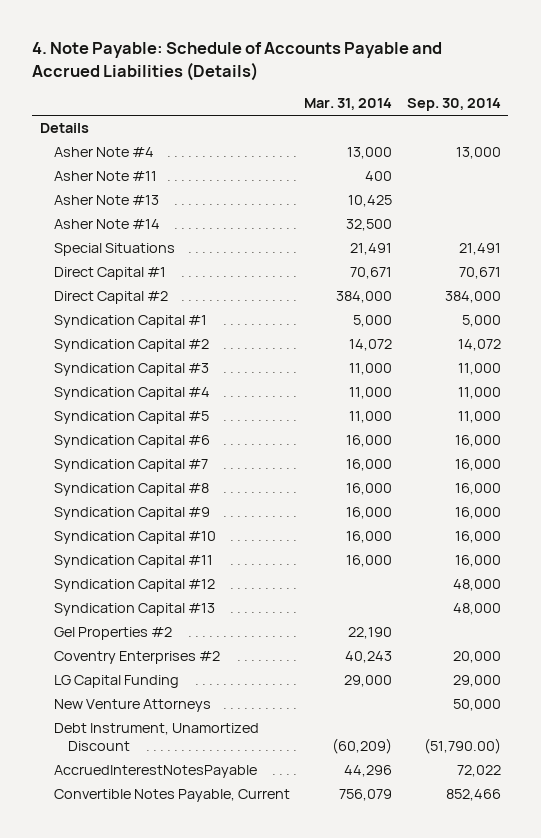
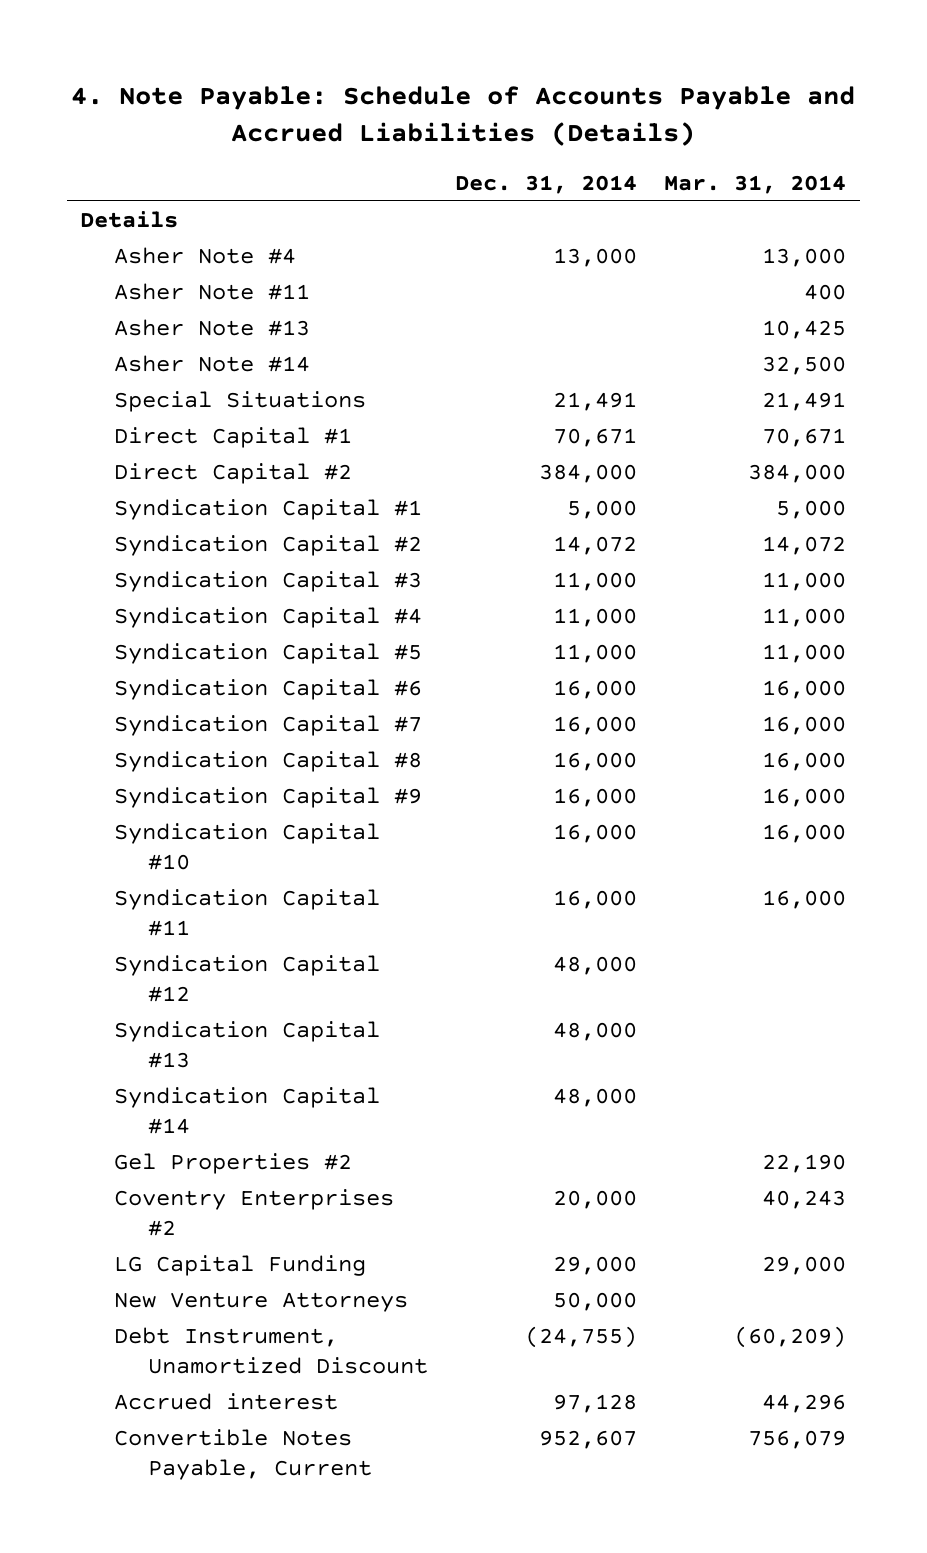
- | Mar. 31, 2014 | Sep. 30, 2014
+ | Dec. 31, 2014 | Mar. 31, 2014
+ Syndication Capital #14 | 48,000 |
- AccruedInterestNotesPayable | 44,296 | 72,022
+ Accrued interest | 97,128 | 44,296

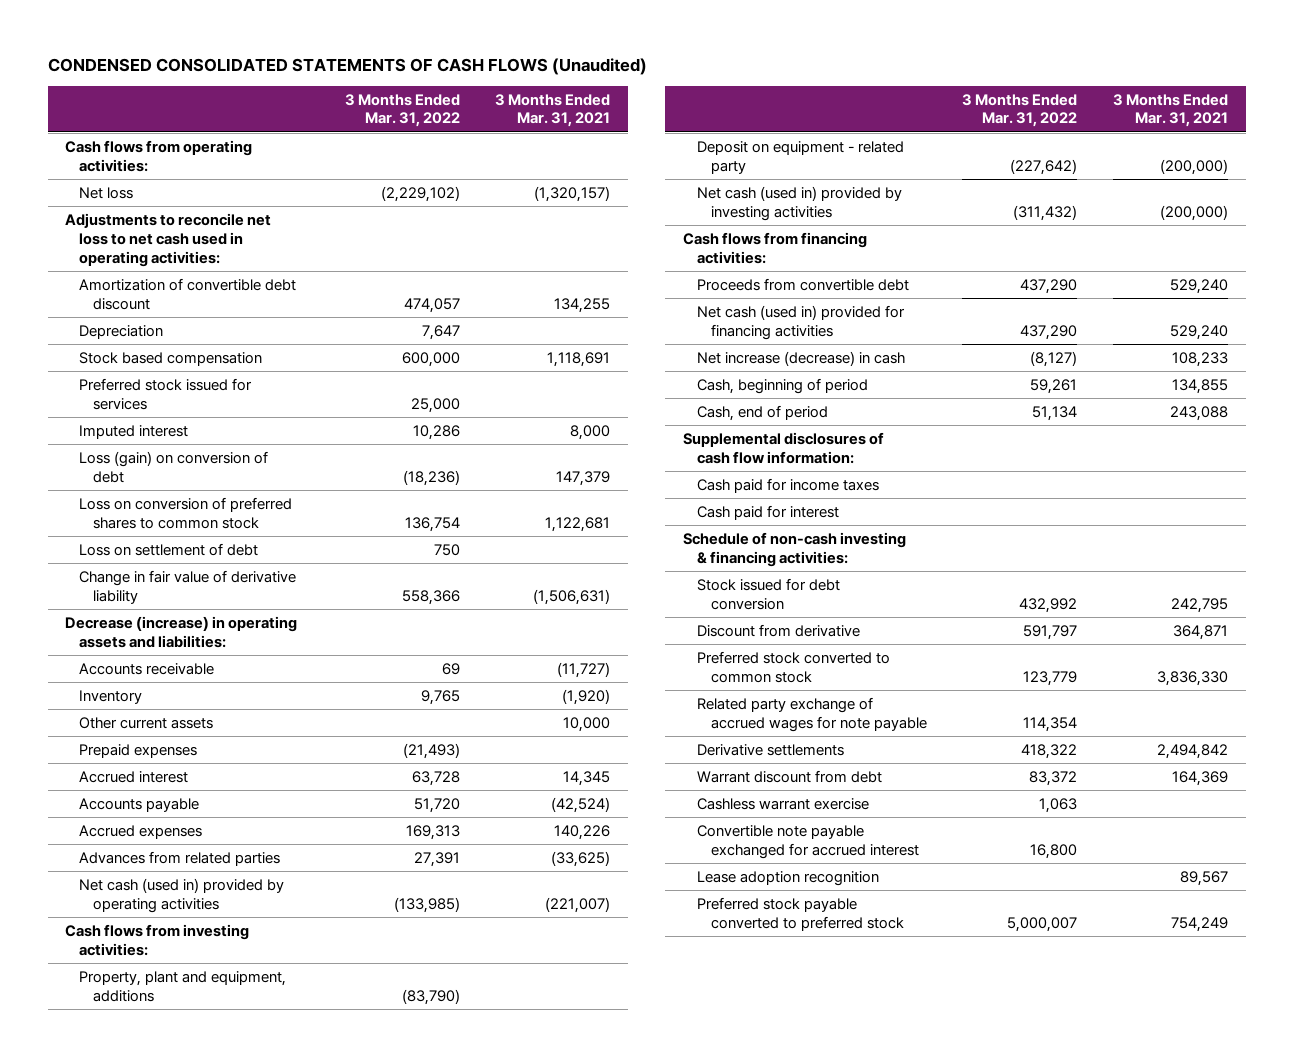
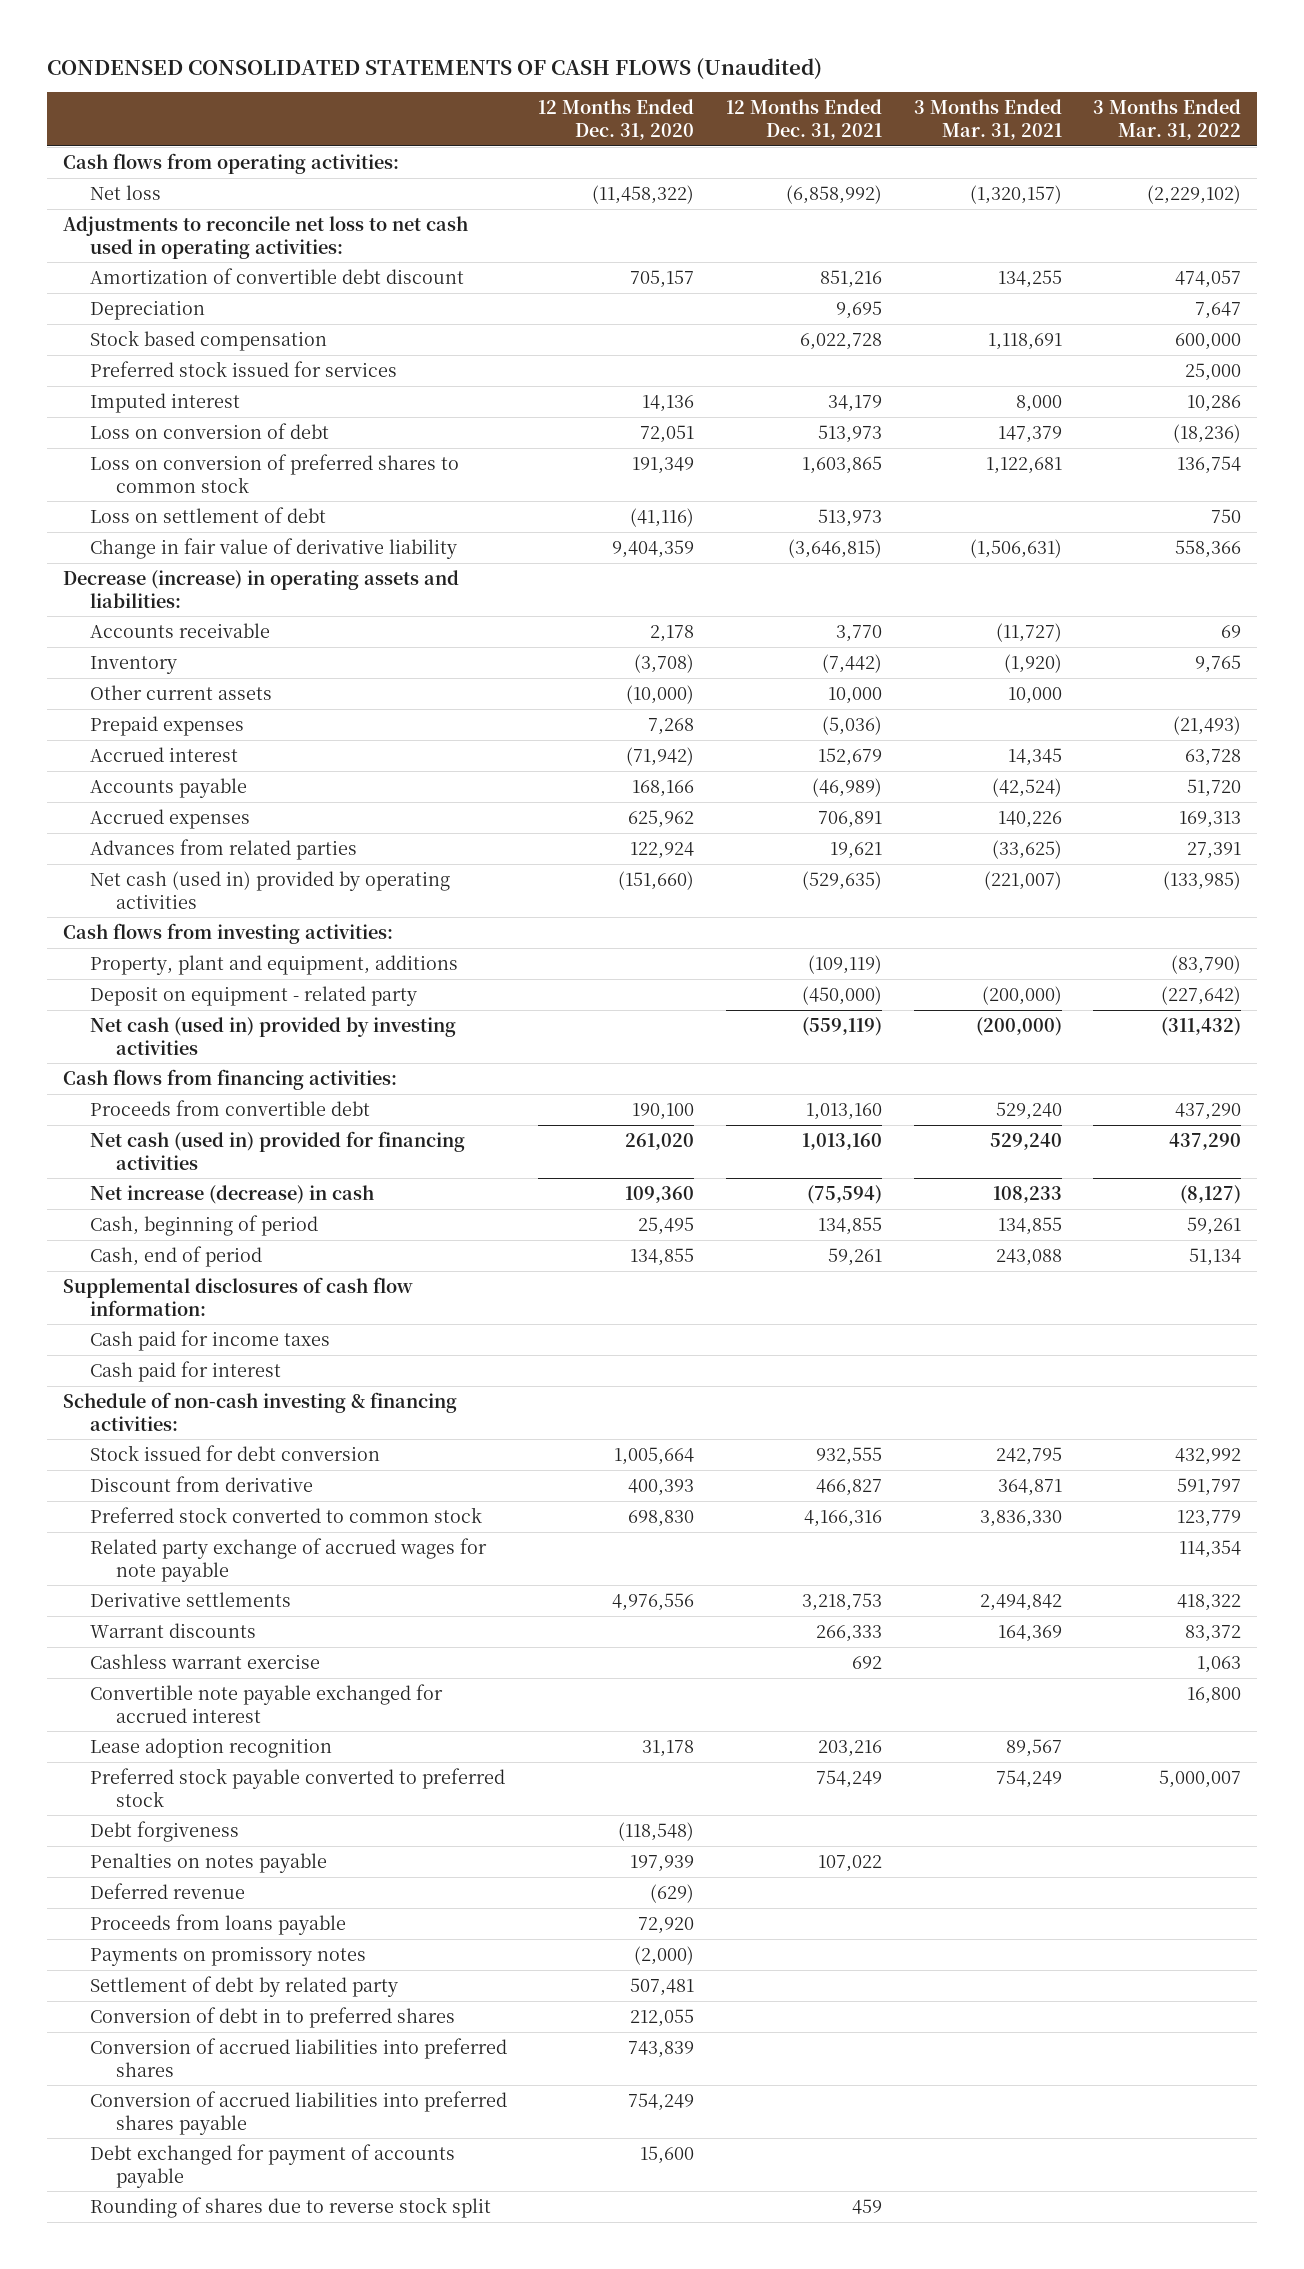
- | 3 Months Ended Mar. 31, 2022 | 3 Months Ended Mar. 31, 2021
+ | 12 Months Ended Dec. 31, 2020 | 12 Months Ended Dec. 31, 2021 | 3 Months Ended Mar. 31, 2021 | 3 Months Ended Mar. 31, 2022
- Loss (gain) on conversion of debt | (18,236) | 147,379
+ Loss on conversion of debt | 72,051 | 513,973 | 147,379 | (18,236)
- Warrant discount from debt | 83,372 | 164,369
+ Warrant discounts | | 266,333 | 164,369 | 83,372
+ Debt forgiveness | (118,548) | | |
+ Penalties on notes payable | 197,939 | 107,022 | |
+ Deferred revenue | (629) | | |
+ Proceeds from loans payable | 72,920 | | |
+ Payments on promissory notes | (2,000) | | |
+ Settlement of debt by related party | 507,481 | | |
+ Conversion of debt in to preferred shares | 212,055 | | |
+ Conversion of accrued liabilities into preferred shares | 743,839 | | |
+ Conversion of accrued liabilities into preferred shares payable | 754,249 | | |
+ Debt exchanged for payment of accounts payable | 15,600 | | |
+ Rounding of shares due to reverse stock split | | 459 | |

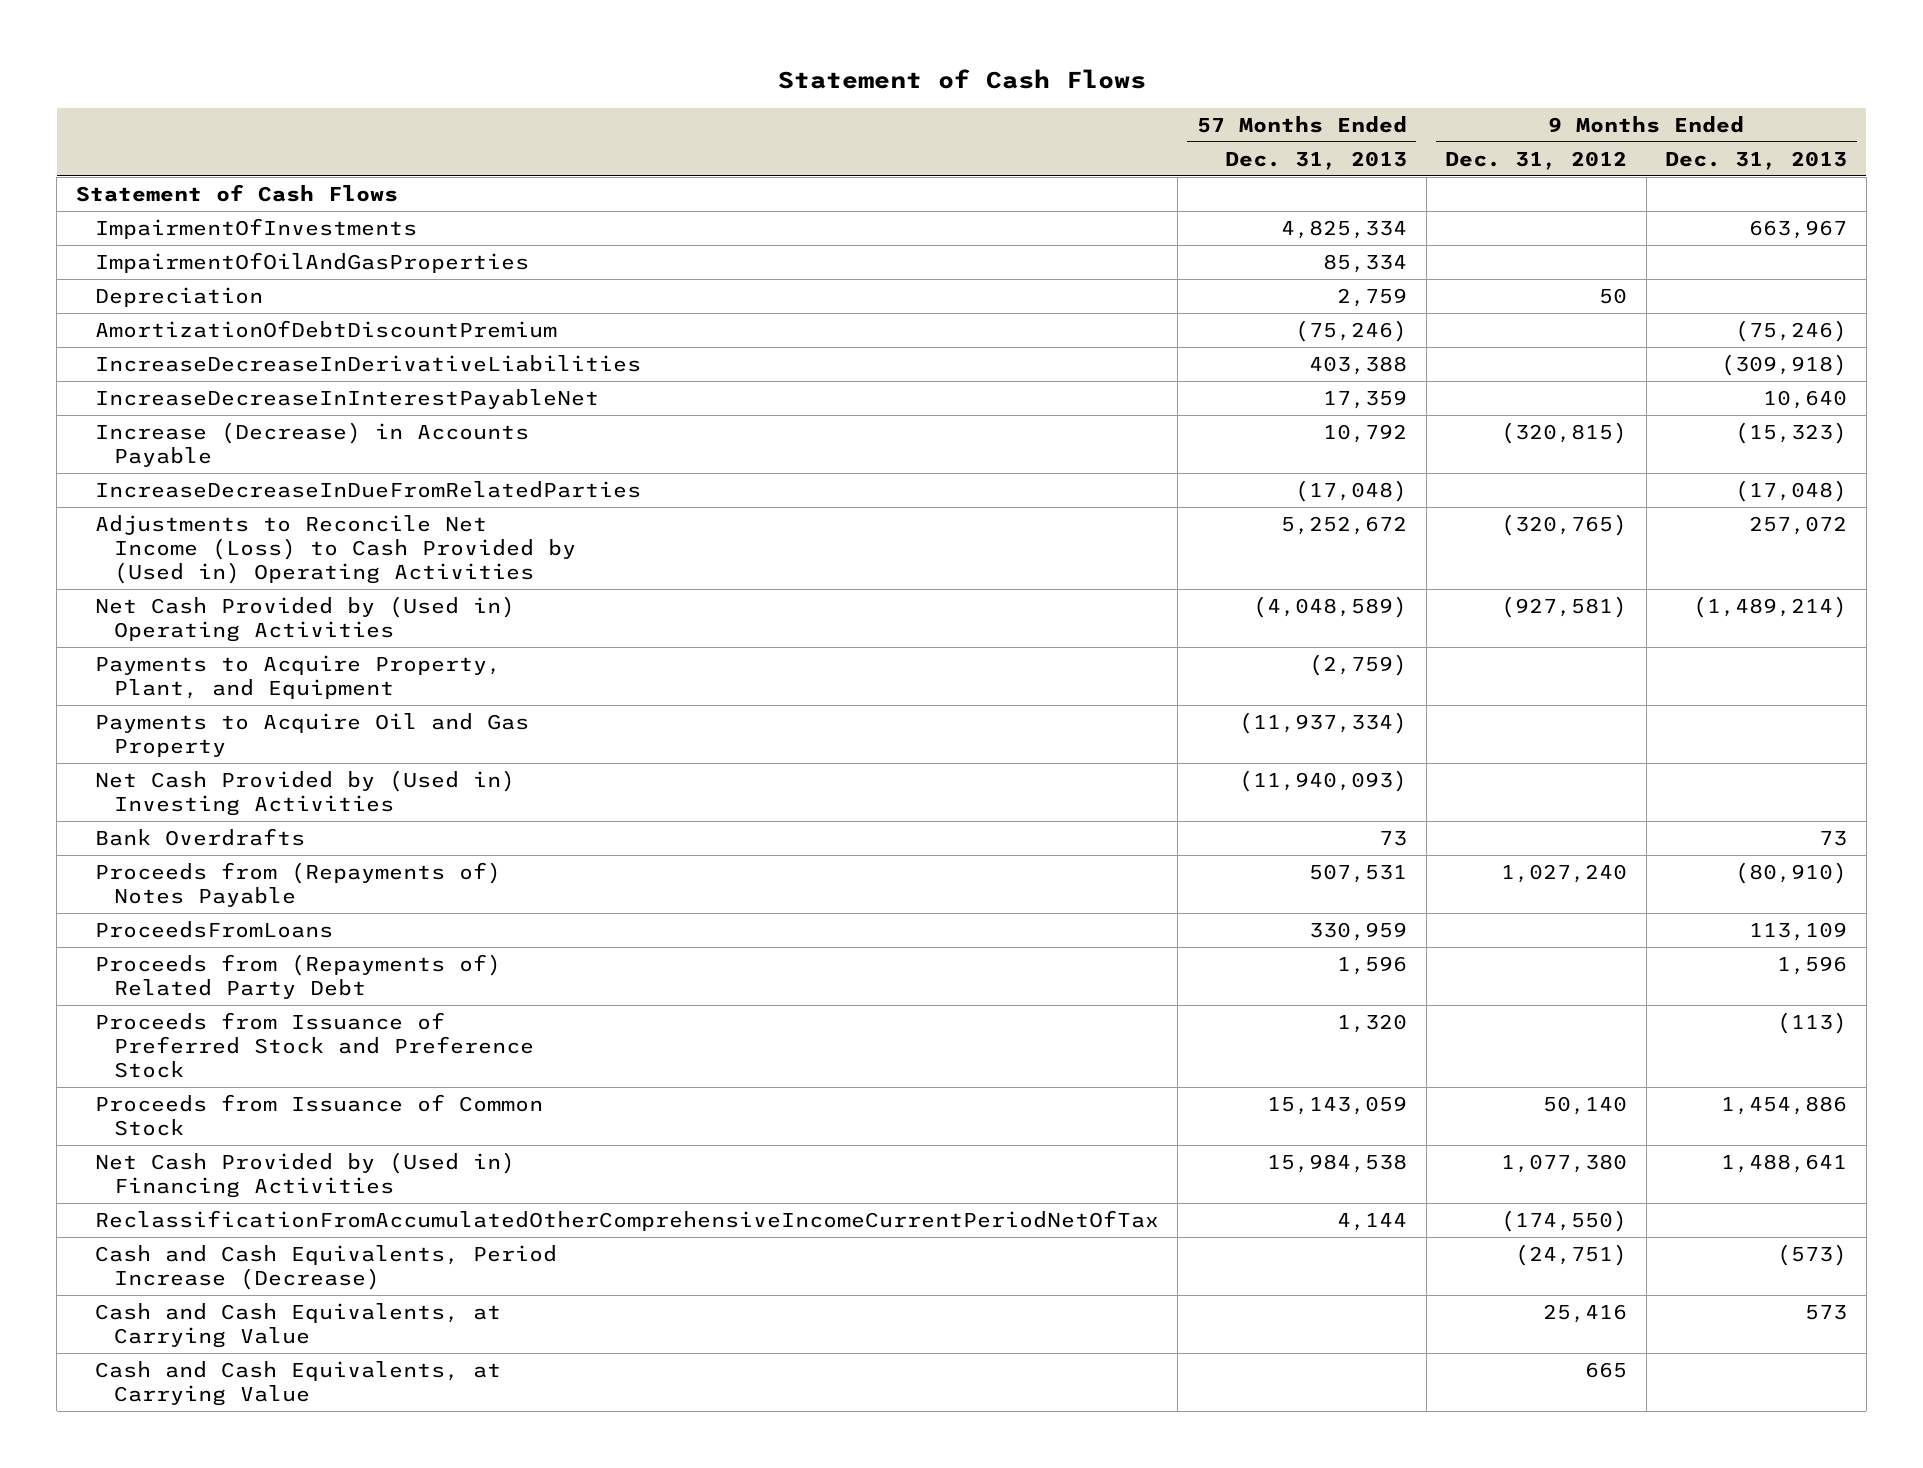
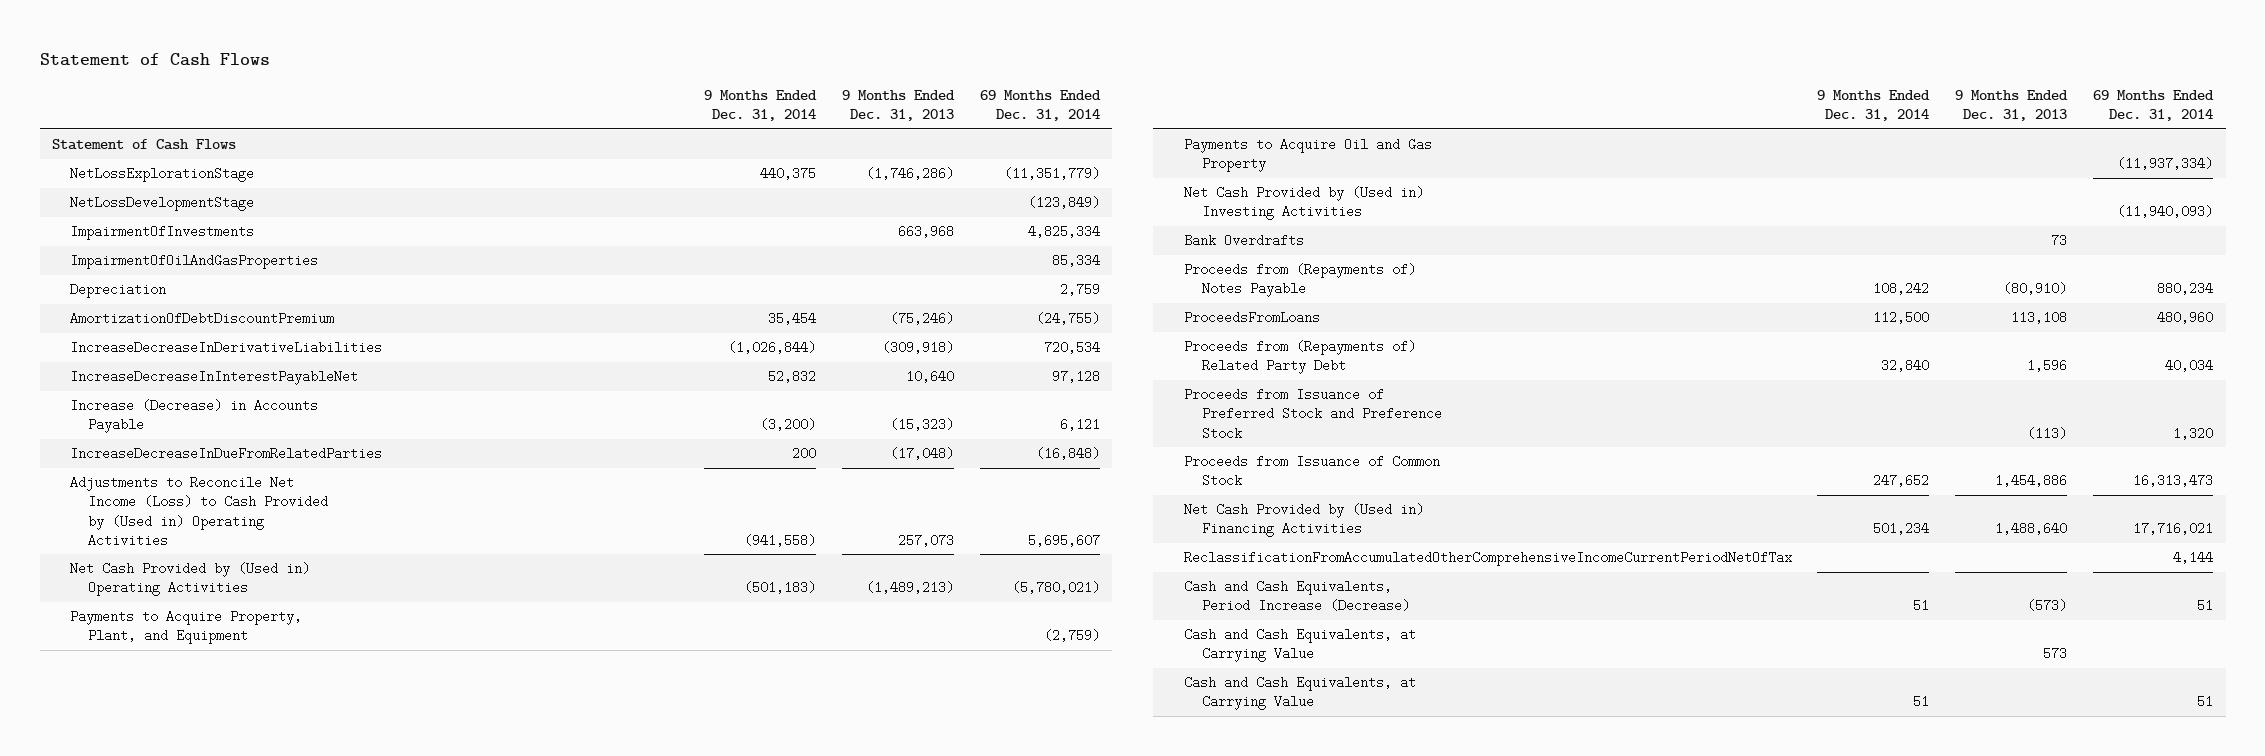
- | 57 Months Ended Dec. 31, 2013 | 9 Months Ended Dec. 31, 2012 | 9 Months Ended Dec. 31, 2013
+ | 9 Months Ended Dec. 31, 2014 | 9 Months Ended Dec. 31, 2013 | 69 Months Ended Dec. 31, 2014
- ImpairmentOfInvestments | 4,825,334 | | 663,967
+ NetLossExplorationStage | 440,375 | (1,746,286) | (11,351,779)
+ NetLossDevelopmentStage | | | (123,849)
+ ImpairmentOfInvestments | | 663,968 | 4,825,334
- Adjustments to Reconcile Net Income (Loss) to Cash Provided by (Used in) Operating Activities | 5,252,672 | (320,765) | 257,072
- Net Cash Provided by (Used in) Operating Activities | (4,048,589) | (927,581) | (1,489,214)
+ Adjustments to Reconcile Net Income (Loss) to Cash Provided by (Used in) Operating Activities | (941,558) | 257,073 | 5,695,607
+ Net Cash Provided by (Used in) Operating Activities | (501,183) | (1,489,213) | (5,780,021)
- ProceedsFromLoans | 330,959 | | 113,109
+ ProceedsFromLoans | 112,500 | 113,108 | 480,960
- Net Cash Provided by (Used in) Financing Activities | 15,984,538 | 1,077,380 | 1,488,641
+ Net Cash Provided by (Used in) Financing Activities | 501,234 | 1,488,640 | 17,716,021

